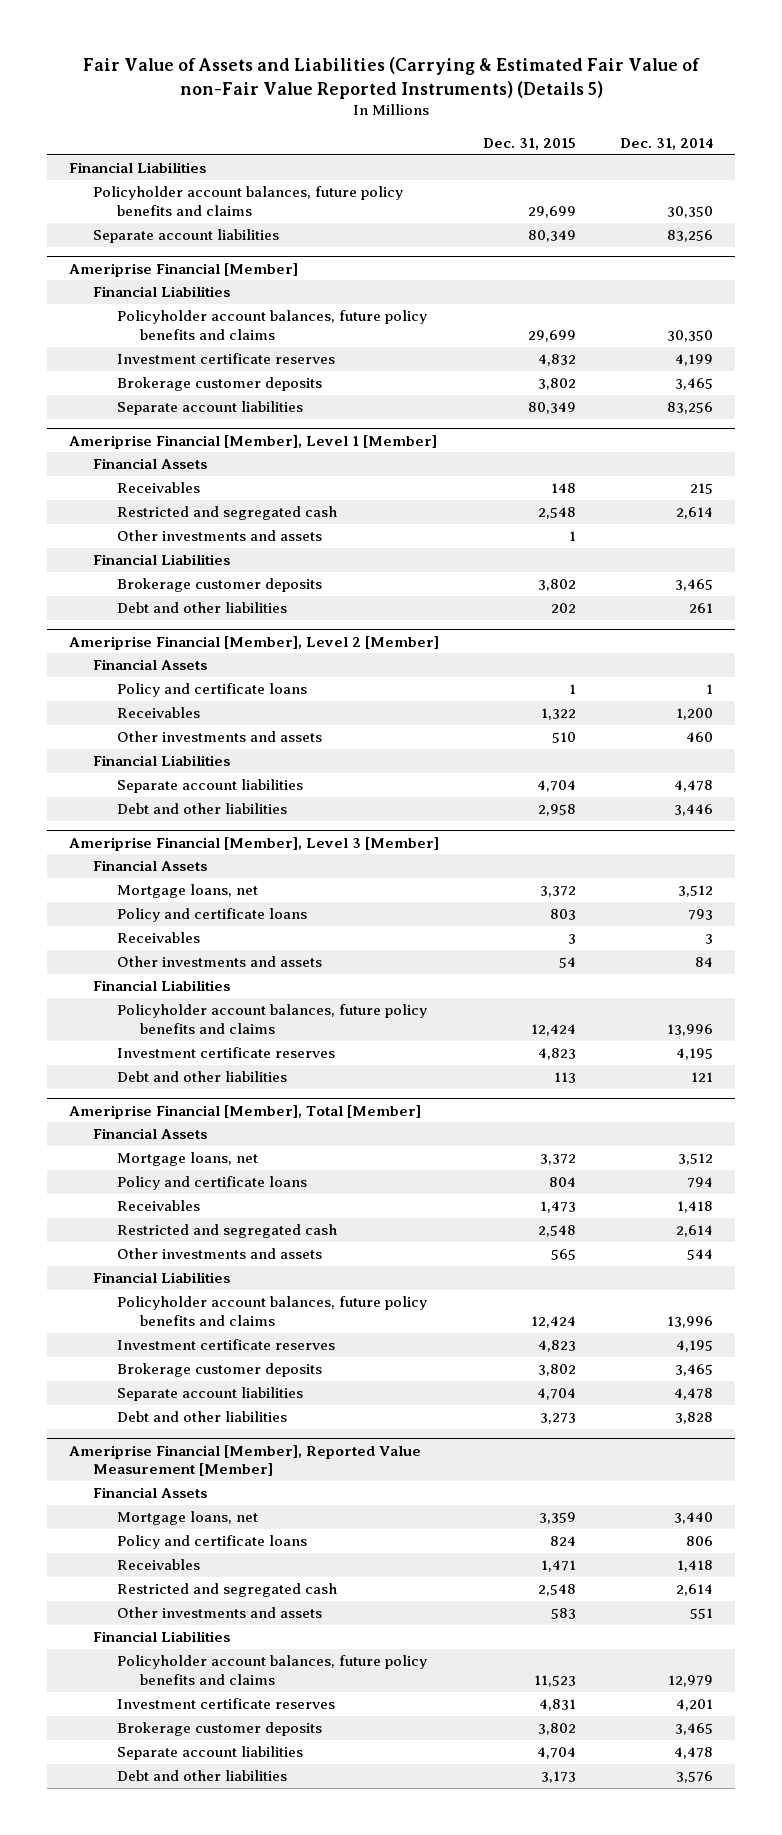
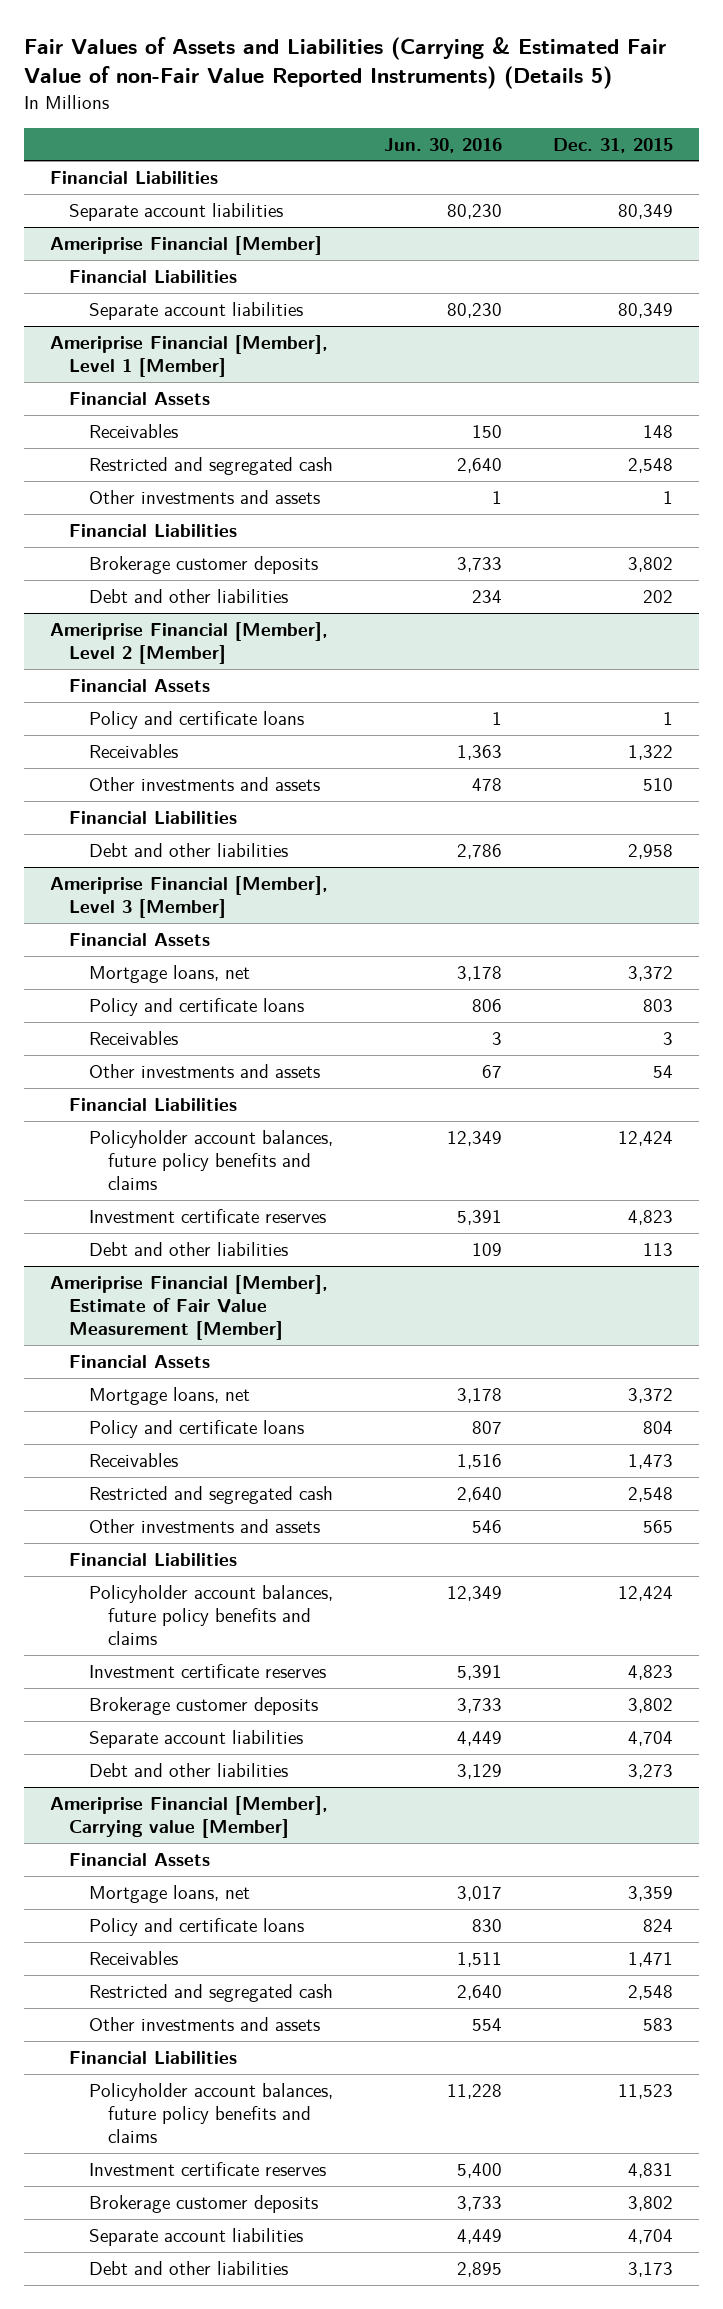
- Fair Value of Assets and Liabilities (Carrying & Estimated Fair Value of non-Fair Value Reported Instruments) (Details 5)
+ Fair Values of Assets and Liabilities (Carrying & Estimated Fair Value of non-Fair Value Reported Instruments) (Details 5)
- | Dec. 31, 2015 | Dec. 31, 2014
+ | Jun. 30, 2016 | Dec. 31, 2015
- Policyholder account balances, future policy benefits and claims | 29,699 | 30,350
@ Ameriprise Financial [Member]
- Policyholder account balances, future policy benefits and claims | 29,699 | 30,350
- Investment certificate reserves | 4,832 | 4,199
- Brokerage customer deposits | 3,802 | 3,465
@ Ameriprise Financial [Member], Level 2 [Member]
- Separate account liabilities | 4,704 | 4,478
- Ameriprise Financial [Member], Total [Member]
+ Ameriprise Financial [Member], Estimate of Fair Value Measurement [Member]
- Ameriprise Financial [Member], Reported Value Measurement [Member]
+ Ameriprise Financial [Member], Carrying value [Member]

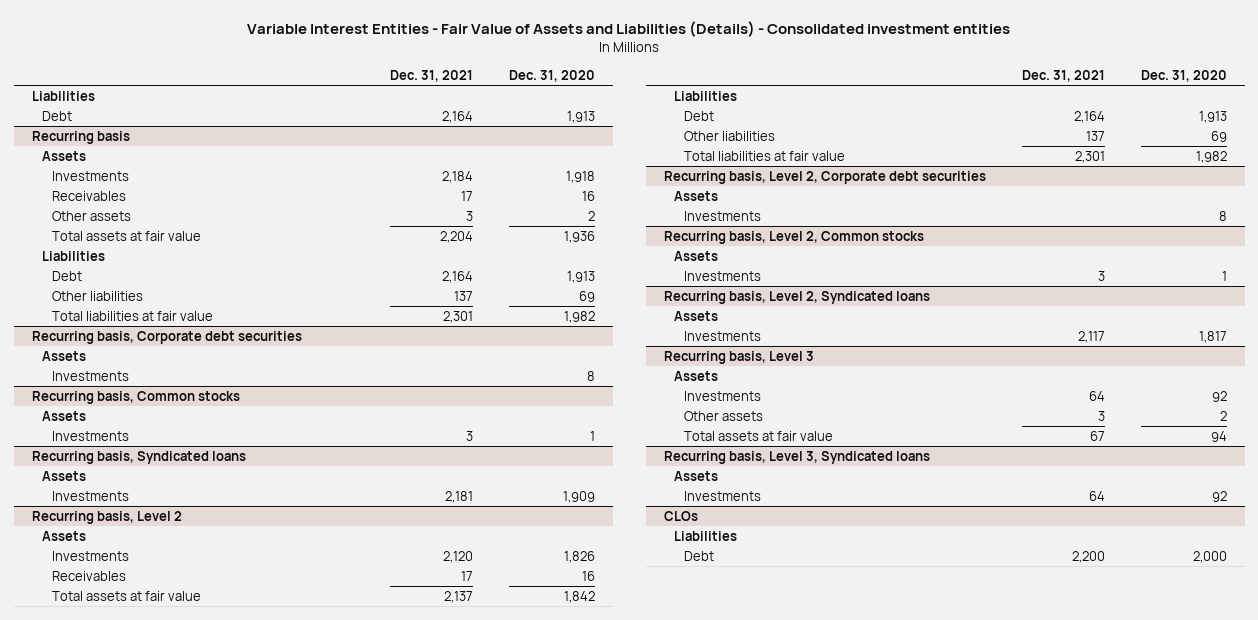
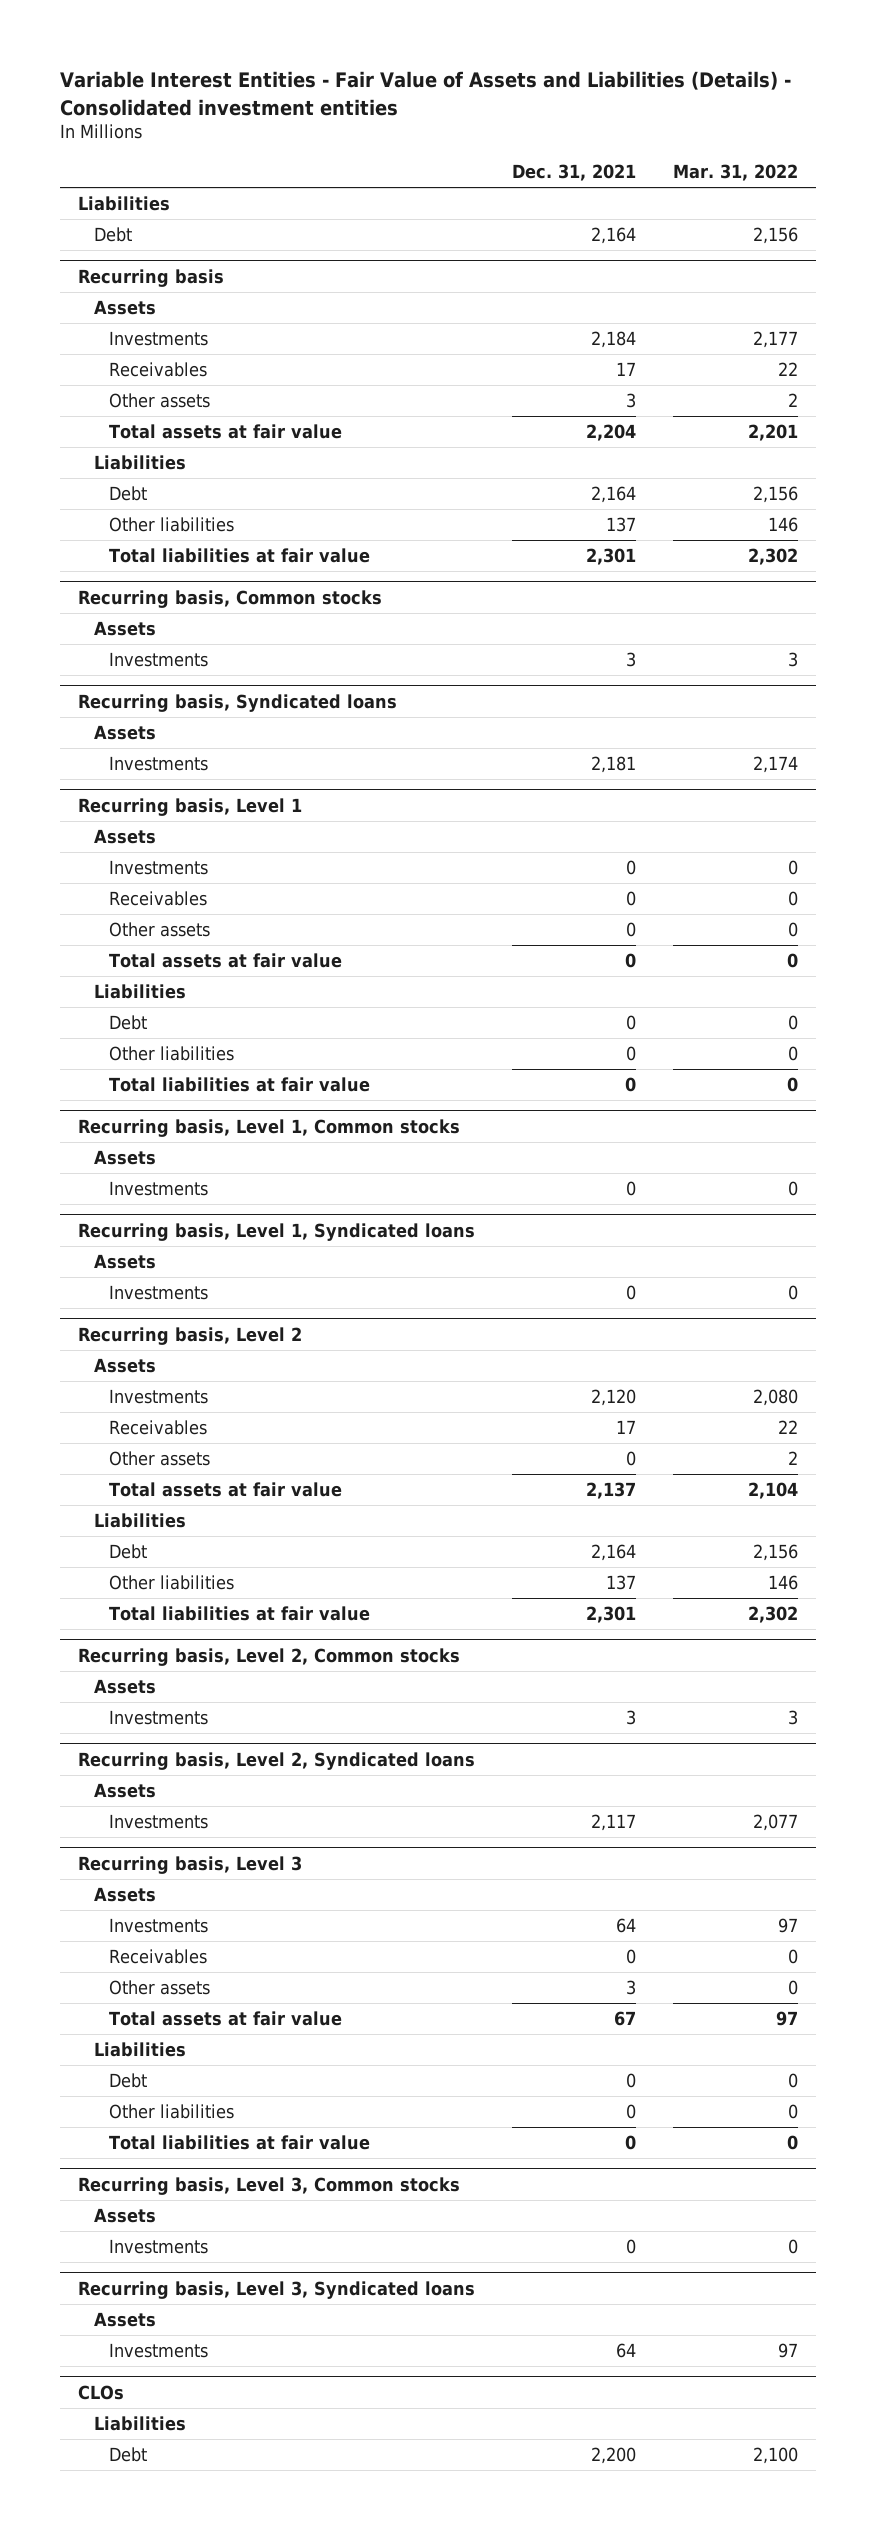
- | Dec. 31, 2021 | Dec. 31, 2020
+ | Dec. 31, 2021 | Mar. 31, 2022
- Recurring basis, Corporate debt securities
- Assets
- Investments | | 8
+ Recurring basis, Level 1
+ Assets
+ Investments | 0 | 0
+ Receivables | 0 | 0
+ Other assets | 0 | 0
+ Total assets at fair value | 0 | 0
+ Liabilities
+ Debt | 0 | 0
+ Other liabilities | 0 | 0
+ Total liabilities at fair value | 0 | 0
+ Recurring basis, Level 1, Common stocks
+ Assets
+ Investments | 0 | 0
+ Recurring basis, Level 1, Syndicated loans
+ Assets
+ Investments | 0 | 0
@ Recurring basis, Level 2
+ Other assets | 0 | 2
- Recurring basis, Level 2, Corporate debt securities
- Assets
- Investments | | 8
@ Recurring basis, Level 3
+ Receivables | 0 | 0
+ Liabilities
+ Debt | 0 | 0
+ Other liabilities | 0 | 0
+ Total liabilities at fair value | 0 | 0
+ Recurring basis, Level 3, Common stocks
+ Assets
+ Investments | 0 | 0

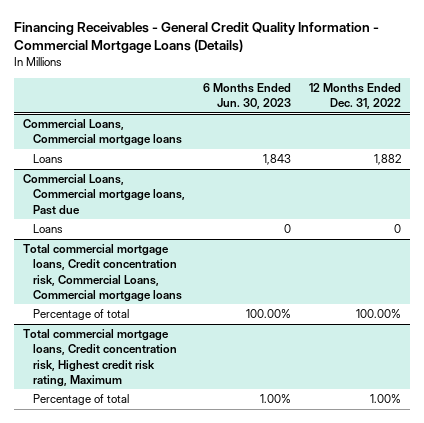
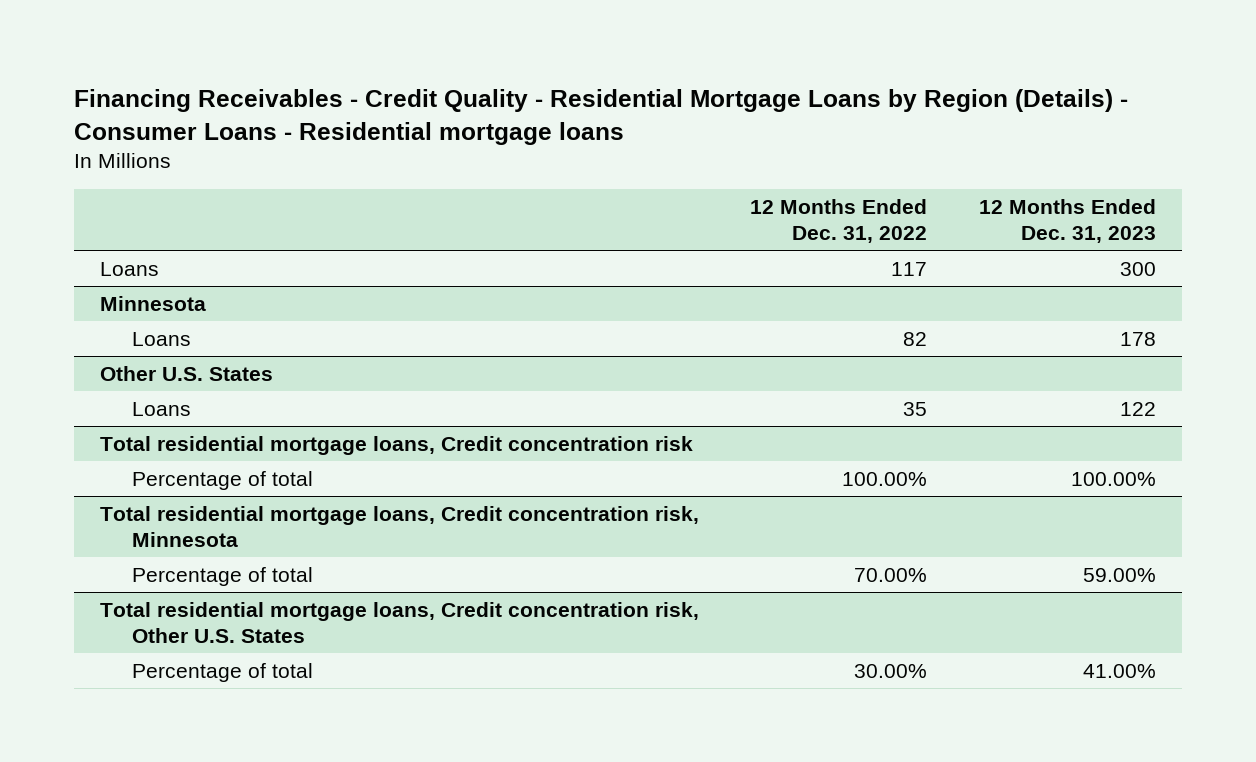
- Financing Receivables - General Credit Quality Information - Commercial Mortgage Loans (Details)
+ Financing Receivables - Credit Quality - Residential Mortgage Loans by Region (Details) - Consumer Loans - Residential mortgage loans
- | 6 Months Ended Jun. 30, 2023 | 12 Months Ended Dec. 31, 2022
+ | 12 Months Ended Dec. 31, 2022 | 12 Months Ended Dec. 31, 2023
- Commercial Loans, Commercial mortgage loans
- Loans | 1,843 | 1,882
- Commercial Loans, Commercial mortgage loans, Past due
- Loans | 0 | 0
- Total commercial mortgage loans, Credit concentration risk, Commercial Loans, Commercial mortgage loans
+ Loans | 117 | 300
+ Minnesota
+ Loans | 82 | 178
+ Other U.S. States
+ Loans | 35 | 122
+ Total residential mortgage loans, Credit concentration risk
- Total commercial mortgage loans, Credit concentration risk, Highest credit risk rating, Maximum
- Percentage of total | 1.00% | 1.00%
+ Total residential mortgage loans, Credit concentration risk, Minnesota
+ Percentage of total | 70.00% | 59.00%
+ Total residential mortgage loans, Credit concentration risk, Other U.S. States
+ Percentage of total | 30.00% | 41.00%

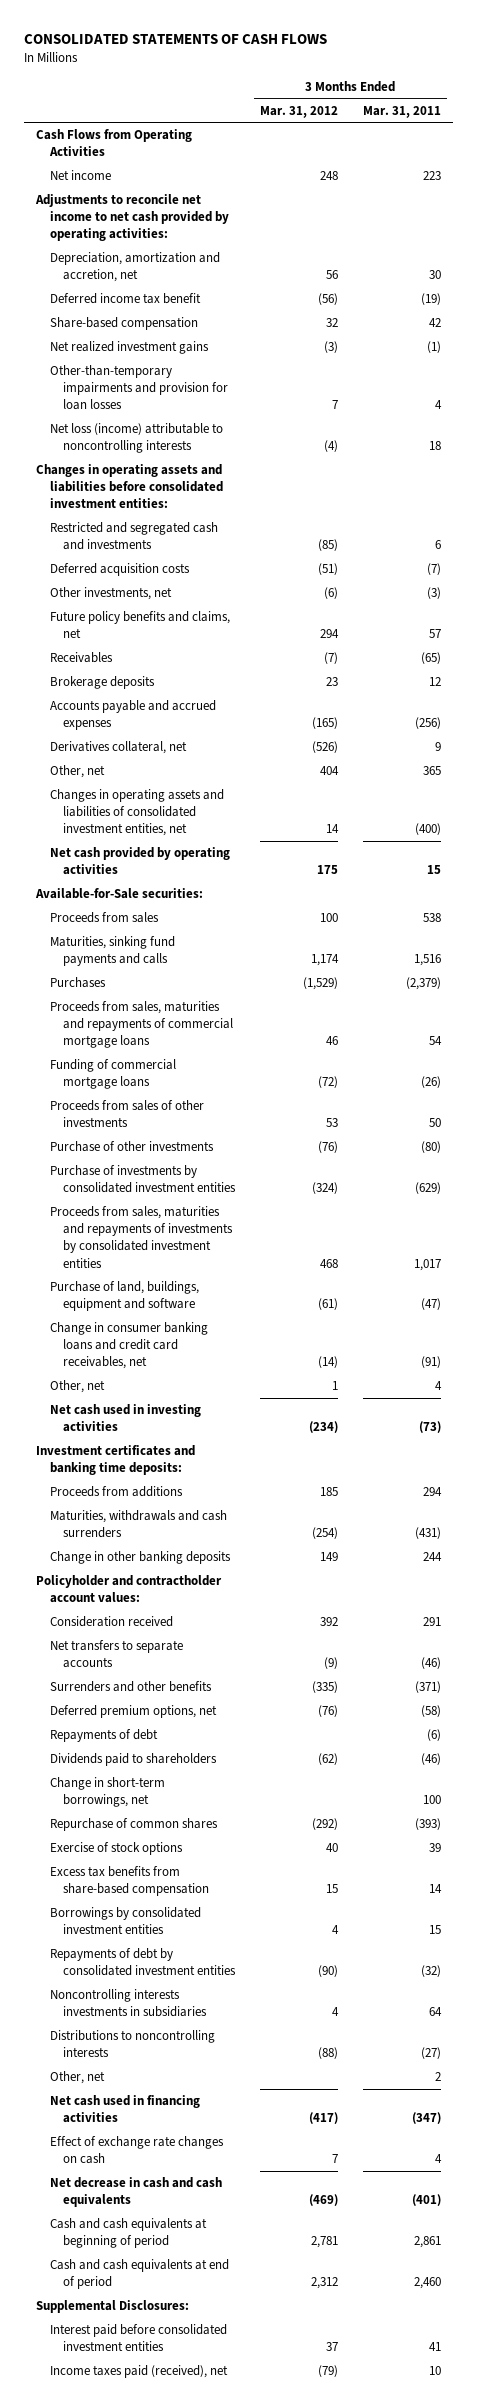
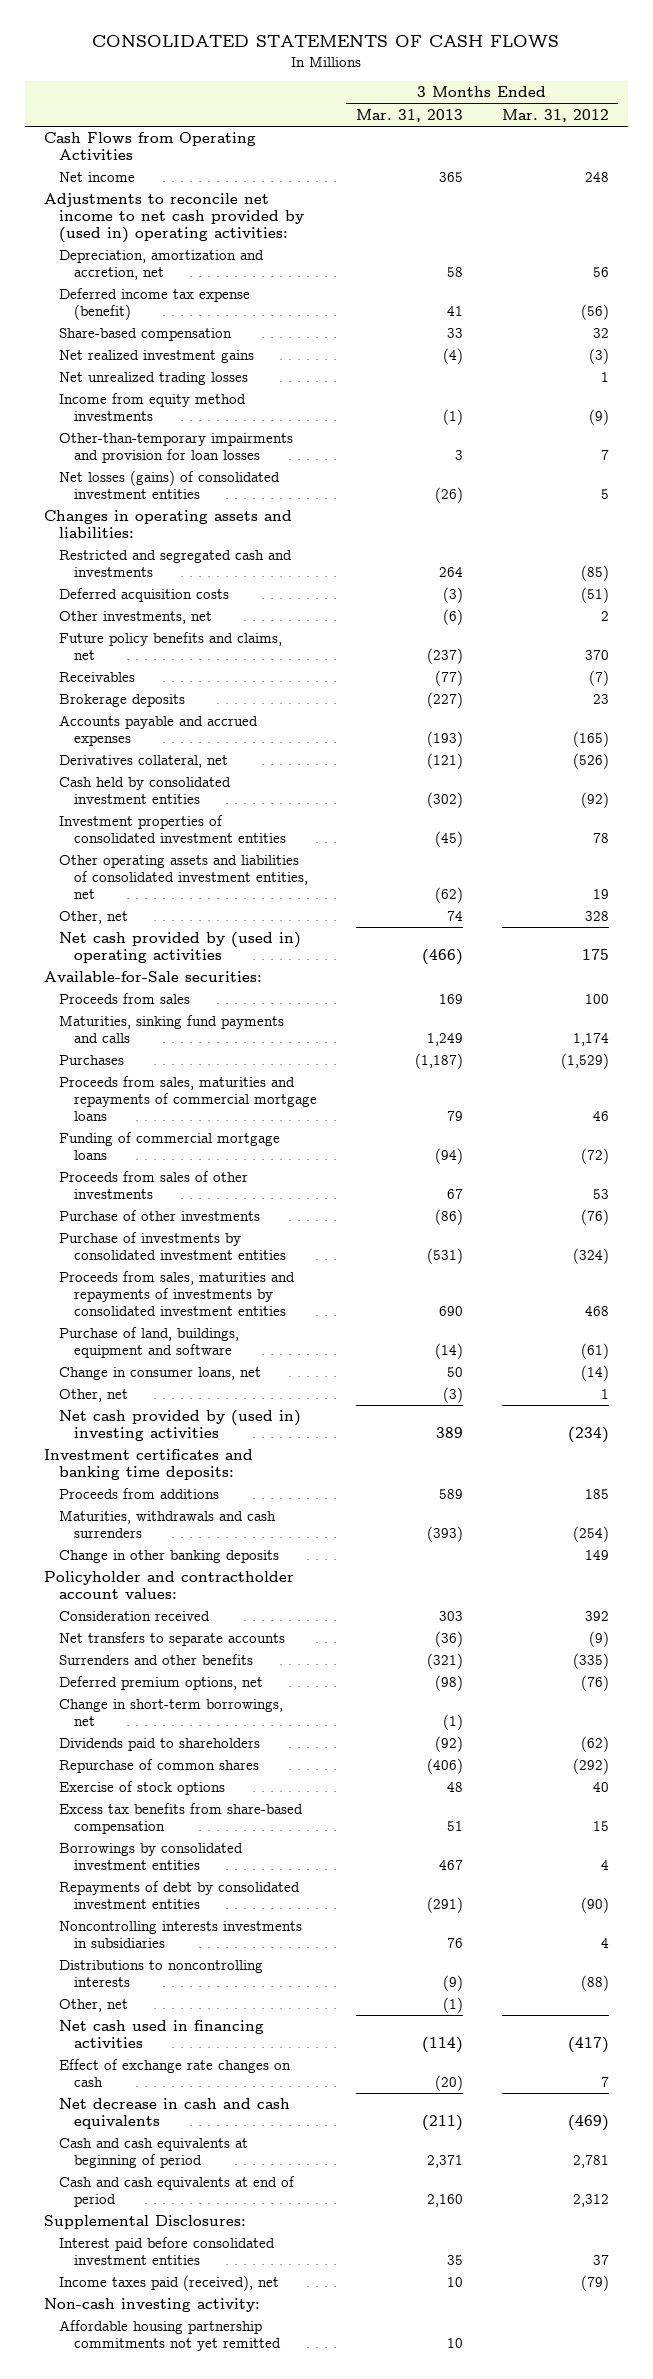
- | 3 Months Ended Mar. 31, 2012 | 3 Months Ended Mar. 31, 2011
+ | 3 Months Ended Mar. 31, 2013 | 3 Months Ended Mar. 31, 2012
- Adjustments to reconcile net income to net cash provided by operating activities:
+ Adjustments to reconcile net income to net cash provided by (used in) operating activities:
- Deferred income tax benefit | (56) | (19)
+ Deferred income tax expense (benefit) | 41 | (56)
+ Net unrealized trading losses | | 1
+ Income from equity method investments | (1) | (9)
- Net loss (income) attributable to noncontrolling interests | (4) | 18
- Changes in operating assets and liabilities before consolidated investment entities:
+ Net losses (gains) of consolidated investment entities | (26) | 5
+ Changes in operating assets and liabilities:
- Other investments, net | (6) | (3)
- Future policy benefits and claims, net | 294 | 57
+ Other investments, net | (6) | 2
+ Future policy benefits and claims, net | (237) | 370
- Other, net | 404 | 365
- Changes in operating assets and liabilities of consolidated investment entities, net | 14 | (400)
- Net cash provided by operating activities | 175 | 15
+ Cash held by consolidated investment entities | (302) | (92)
+ Investment properties of consolidated investment entities | (45) | 78
+ Other operating assets and liabilities of consolidated investment entities, net | (62) | 19
+ Other, net | 74 | 328
+ Net cash provided by (used in) operating activities | (466) | 175
- Change in consumer banking loans and credit card receivables, net | (14) | (91)
+ Change in consumer loans, net | 50 | (14)
- Net cash used in investing activities | (234) | (73)
+ Net cash provided by (used in) investing activities | 389 | (234)
- Repayments of debt | | (6)
moved down: Dividends paid to shareholders | (92) | (62)
+ Non-cash investing activity:
+ Affordable housing partnership commitments not yet remitted | 10 |

